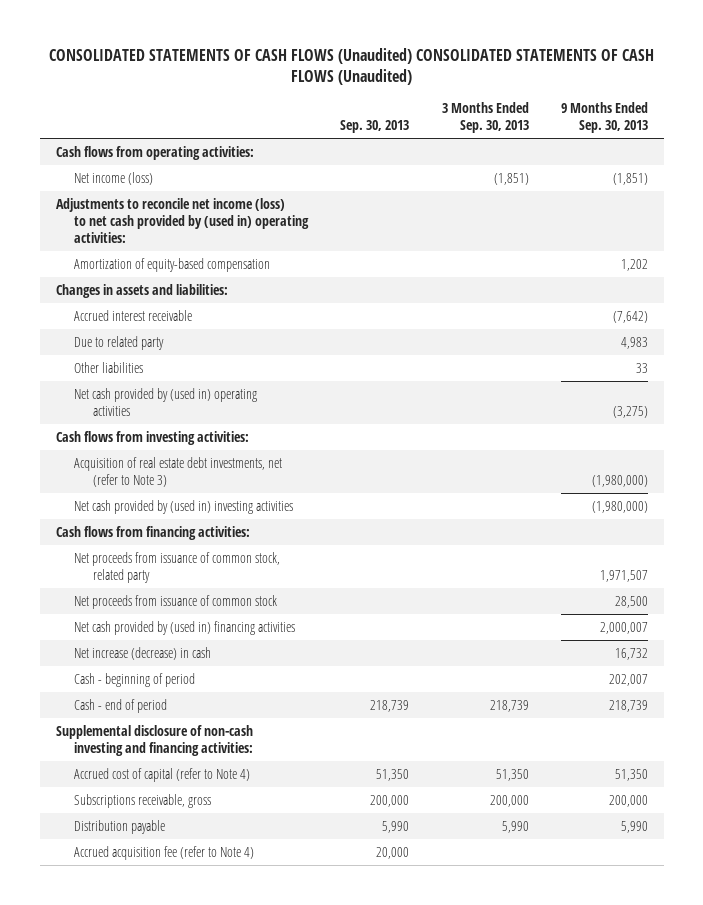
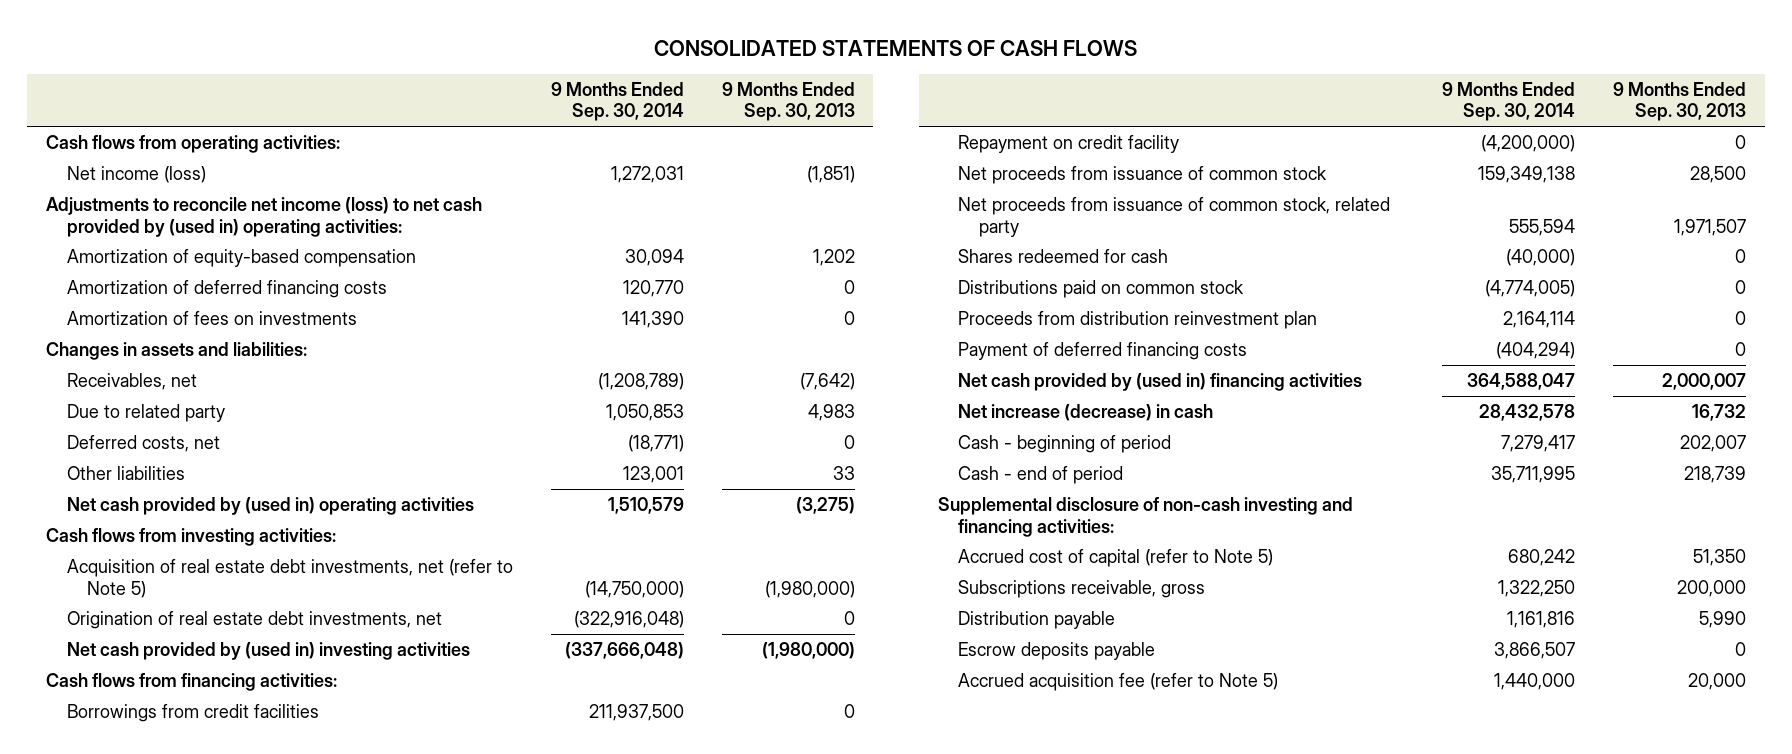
- CONSOLIDATED STATEMENTS OF CASH FLOWS (Unaudited) CONSOLIDATED STATEMENTS OF CASH FLOWS (Unaudited)
+ CONSOLIDATED STATEMENTS OF CASH FLOWS
- | Sep. 30, 2013 | 3 Months Ended Sep. 30, 2013 | 9 Months Ended Sep. 30, 2013
+ | 9 Months Ended Sep. 30, 2014 | 9 Months Ended Sep. 30, 2013
+ Amortization of deferred financing costs | 120,770 | 0
+ Amortization of fees on investments | 141,390 | 0
- Accrued interest receivable | | | (7,642)
+ Receivables, net | (1,208,789) | (7,642)
+ Deferred costs, net | (18,771) | 0
- Acquisition of real estate debt investments, net (refer to Note 3) | | | (1,980,000)
+ Acquisition of real estate debt investments, net (refer to Note 5) | (14,750,000) | (1,980,000)
+ Origination of real estate debt investments, net | (322,916,048) | 0
+ Borrowings from credit facilities | 211,937,500 | 0
+ Repayment on credit facility | (4,200,000) | 0
moved down: Net proceeds from issuance of common stock, related party | 555,594 | 1,971,507
+ Shares redeemed for cash | (40,000) | 0
+ Distributions paid on common stock | (4,774,005) | 0
+ Proceeds from distribution reinvestment plan | 2,164,114 | 0
+ Payment of deferred financing costs | (404,294) | 0
- Accrued cost of capital (refer to Note 4) | 51,350 | 51,350 | 51,350
+ Accrued cost of capital (refer to Note 5) | 680,242 | 51,350
- Accrued acquisition fee (refer to Note 4) | 20,000 | |
+ Escrow deposits payable | 3,866,507 | 0
+ Accrued acquisition fee (refer to Note 5) | 1,440,000 | 20,000

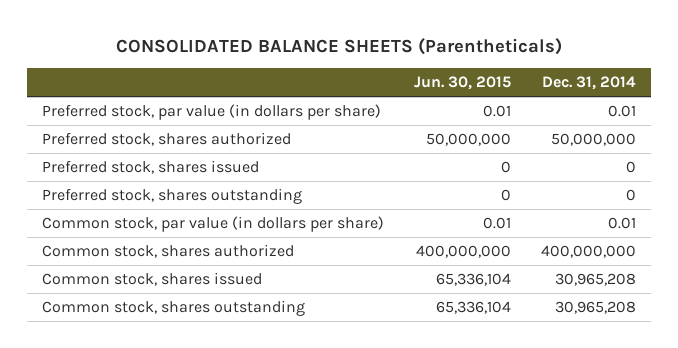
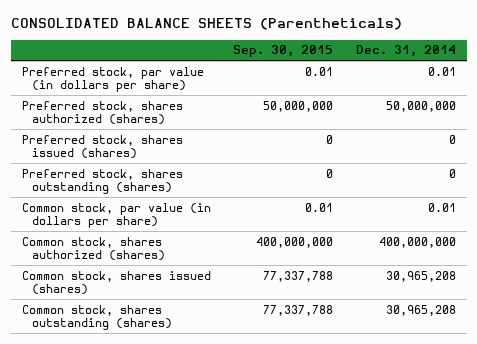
- | Jun. 30, 2015 | Dec. 31, 2014
+ | Sep. 30, 2015 | Dec. 31, 2014
- Preferred stock, shares authorized | 50,000,000 | 50,000,000
- Preferred stock, shares issued | 0 | 0
- Preferred stock, shares outstanding | 0 | 0
+ Preferred stock, shares authorized (shares) | 50,000,000 | 50,000,000
+ Preferred stock, shares issued (shares) | 0 | 0
+ Preferred stock, shares outstanding (shares) | 0 | 0
- Common stock, shares authorized | 400,000,000 | 400,000,000
- Common stock, shares issued | 65,336,104 | 30,965,208
- Common stock, shares outstanding | 65,336,104 | 30,965,208
+ Common stock, shares authorized (shares) | 400,000,000 | 400,000,000
+ Common stock, shares issued (shares) | 77,337,788 | 30,965,208
+ Common stock, shares outstanding (shares) | 77,337,788 | 30,965,208

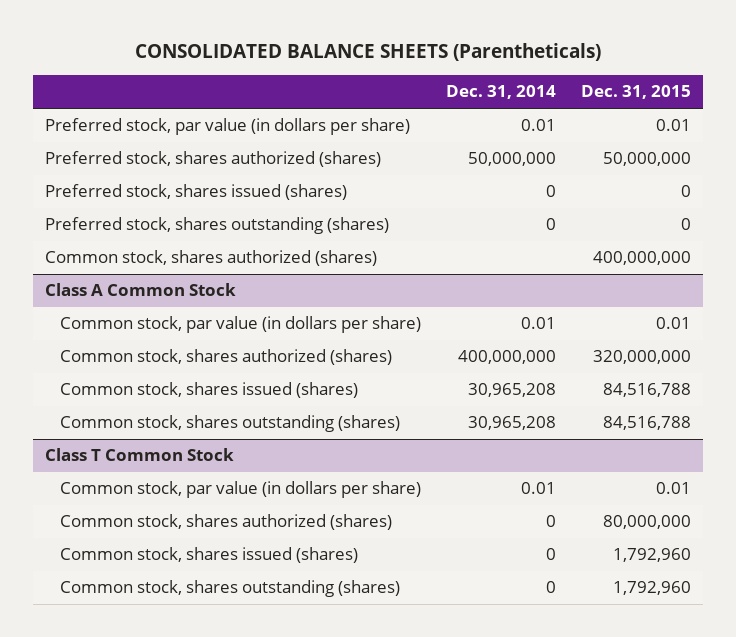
- | Sep. 30, 2015 | Dec. 31, 2014
+ | Dec. 31, 2014 | Dec. 31, 2015
+ Common stock, shares authorized (shares) | | 400,000,000
+ Class A Common Stock
+ Class T Common Stock
+ Common stock, par value (in dollars per share) | 0.01 | 0.01
+ Common stock, shares authorized (shares) | 0 | 80,000,000
+ Common stock, shares issued (shares) | 0 | 1,792,960
+ Common stock, shares outstanding (shares) | 0 | 1,792,960

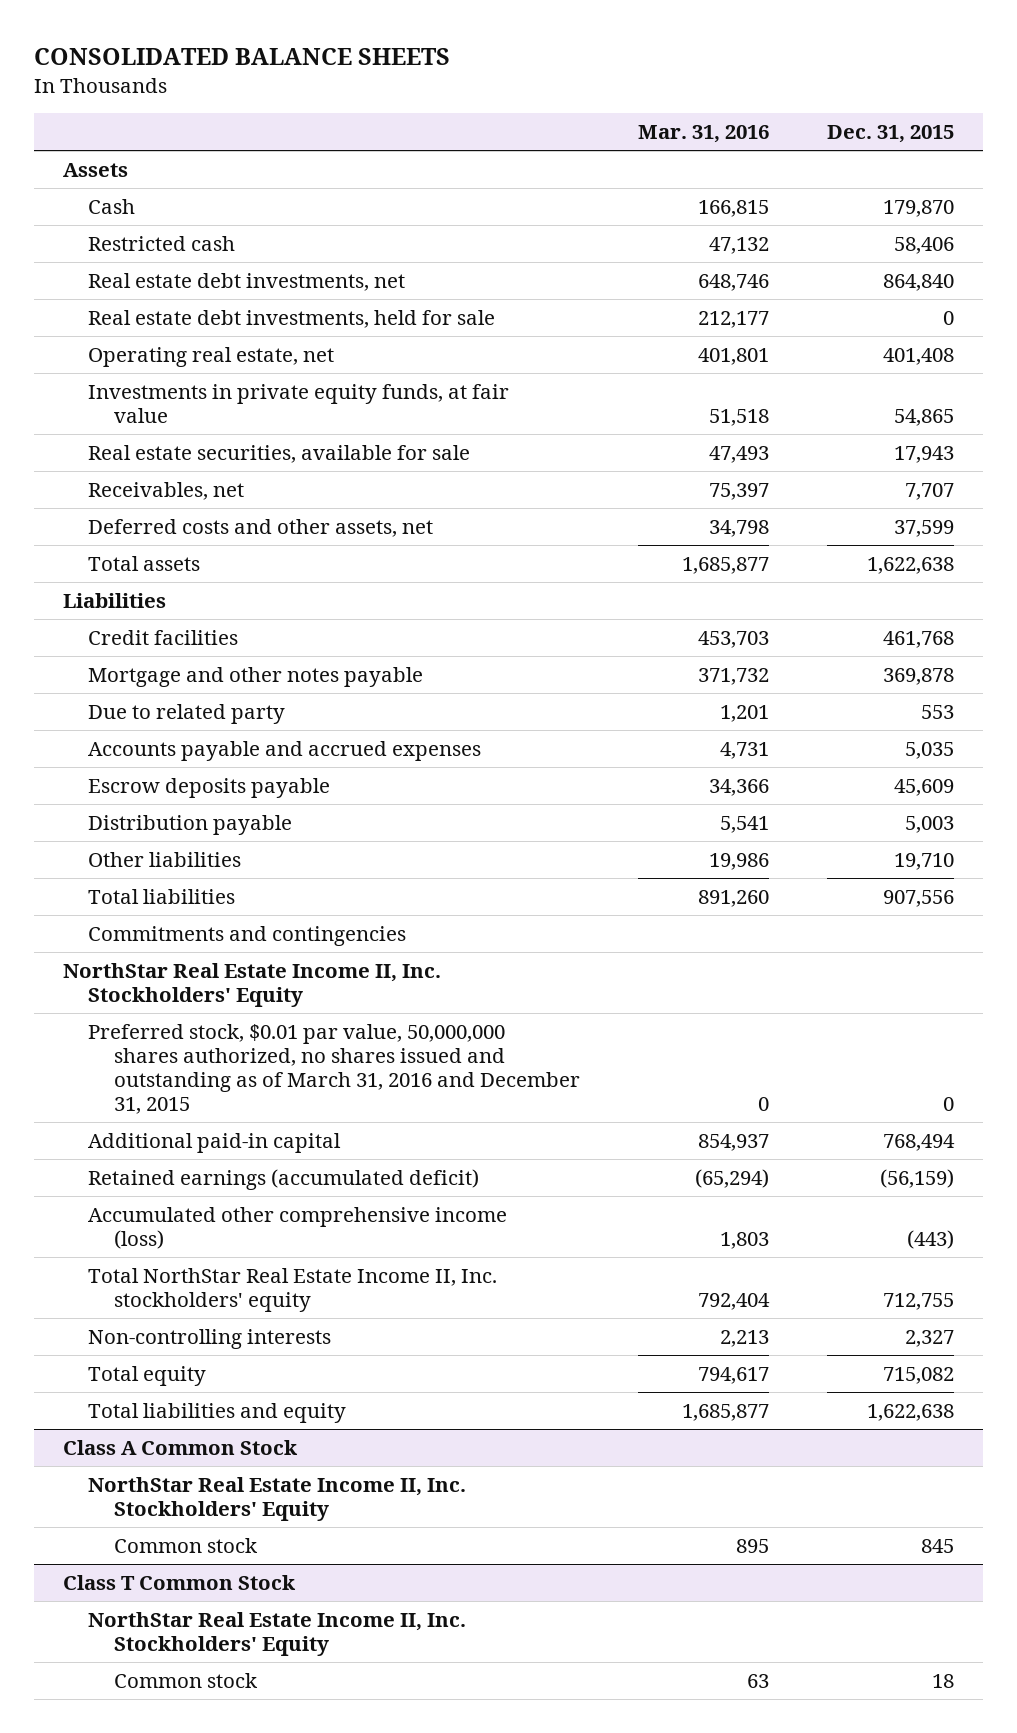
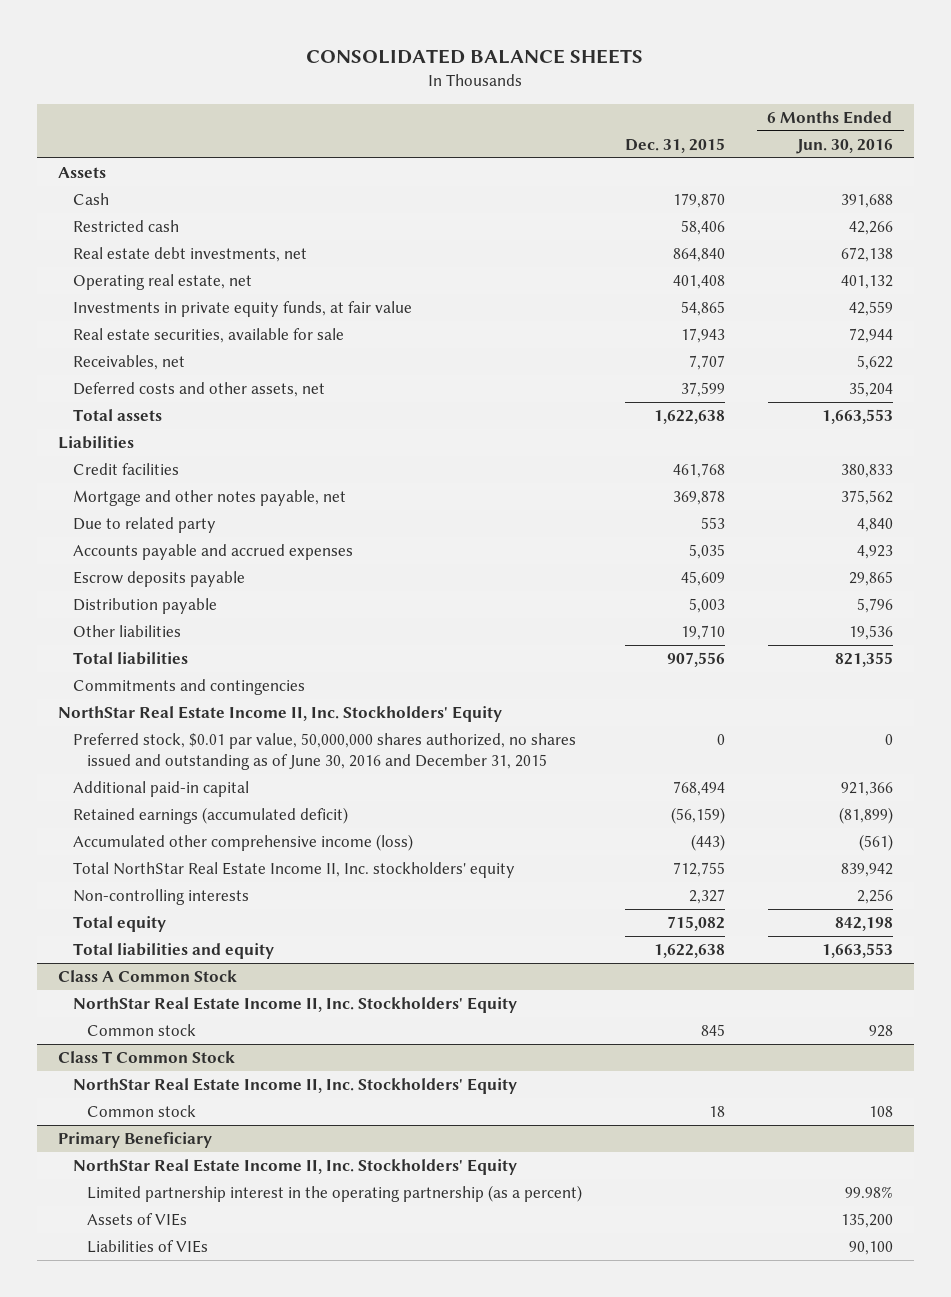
- | Mar. 31, 2016 | Dec. 31, 2015
+ | Dec. 31, 2015 | 6 Months Ended Jun. 30, 2016
- Real estate debt investments, held for sale | 212,177 | 0
- Mortgage and other notes payable | 371,732 | 369,878
+ Mortgage and other notes payable, net | 369,878 | 375,562
- Preferred stock, $0.01 par value, 50,000,000 shares authorized, no shares issued and outstanding as of March 31, 2016 and December 31, 2015 | 0 | 0
+ Preferred stock, $0.01 par value, 50,000,000 shares authorized, no shares issued and outstanding as of June 30, 2016 and December 31, 2015 | 0 | 0
+ Primary Beneficiary
+ NorthStar Real Estate Income II, Inc. Stockholders' Equity
+ Limited partnership interest in the operating partnership (as a percent) | | 99.98%
+ Assets of VIEs | | 135,200
+ Liabilities of VIEs | | 90,100

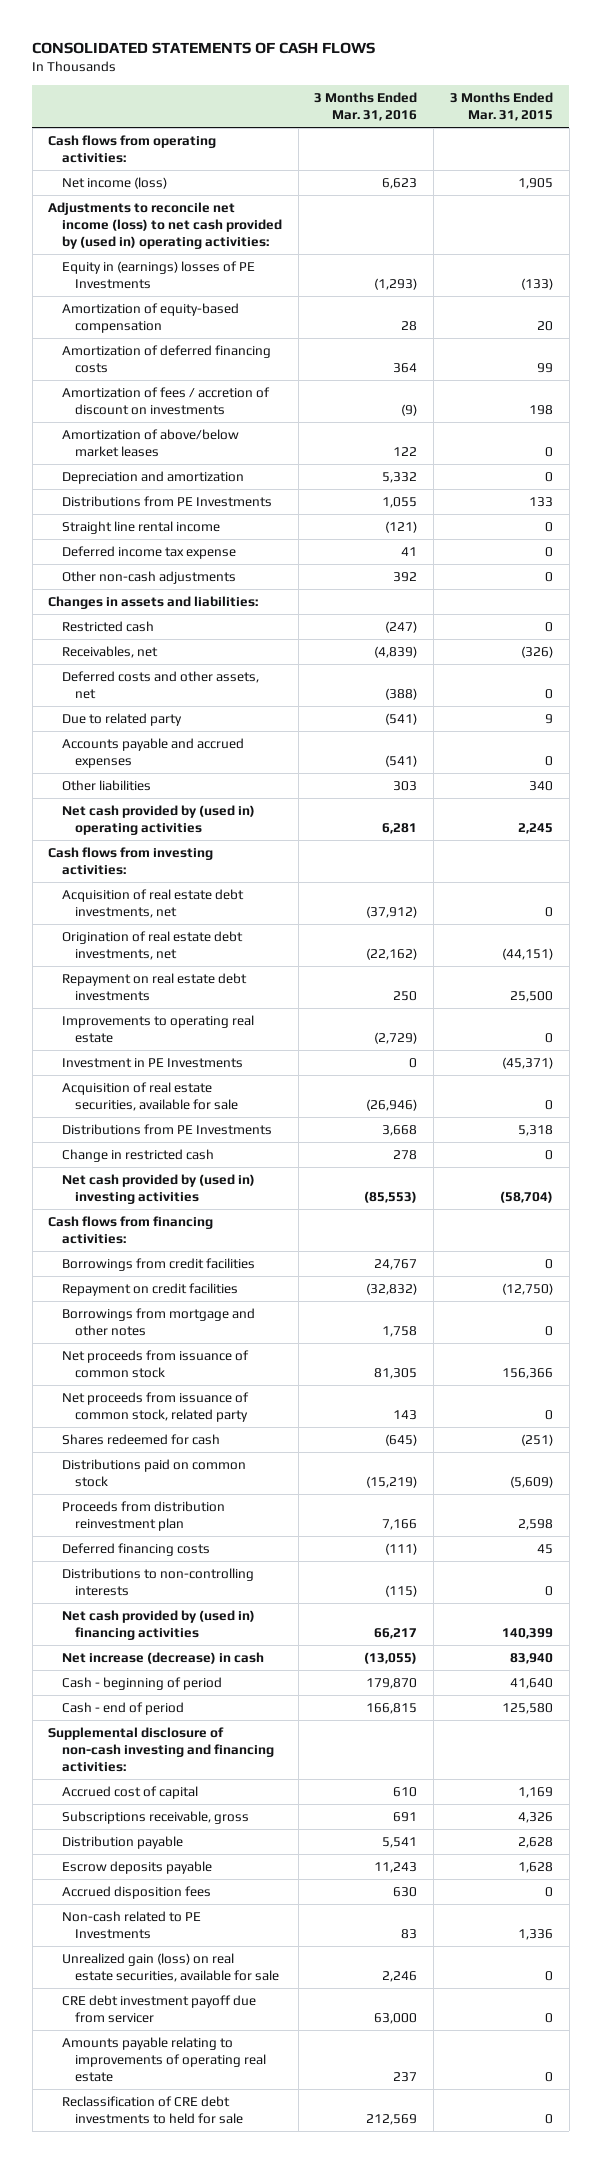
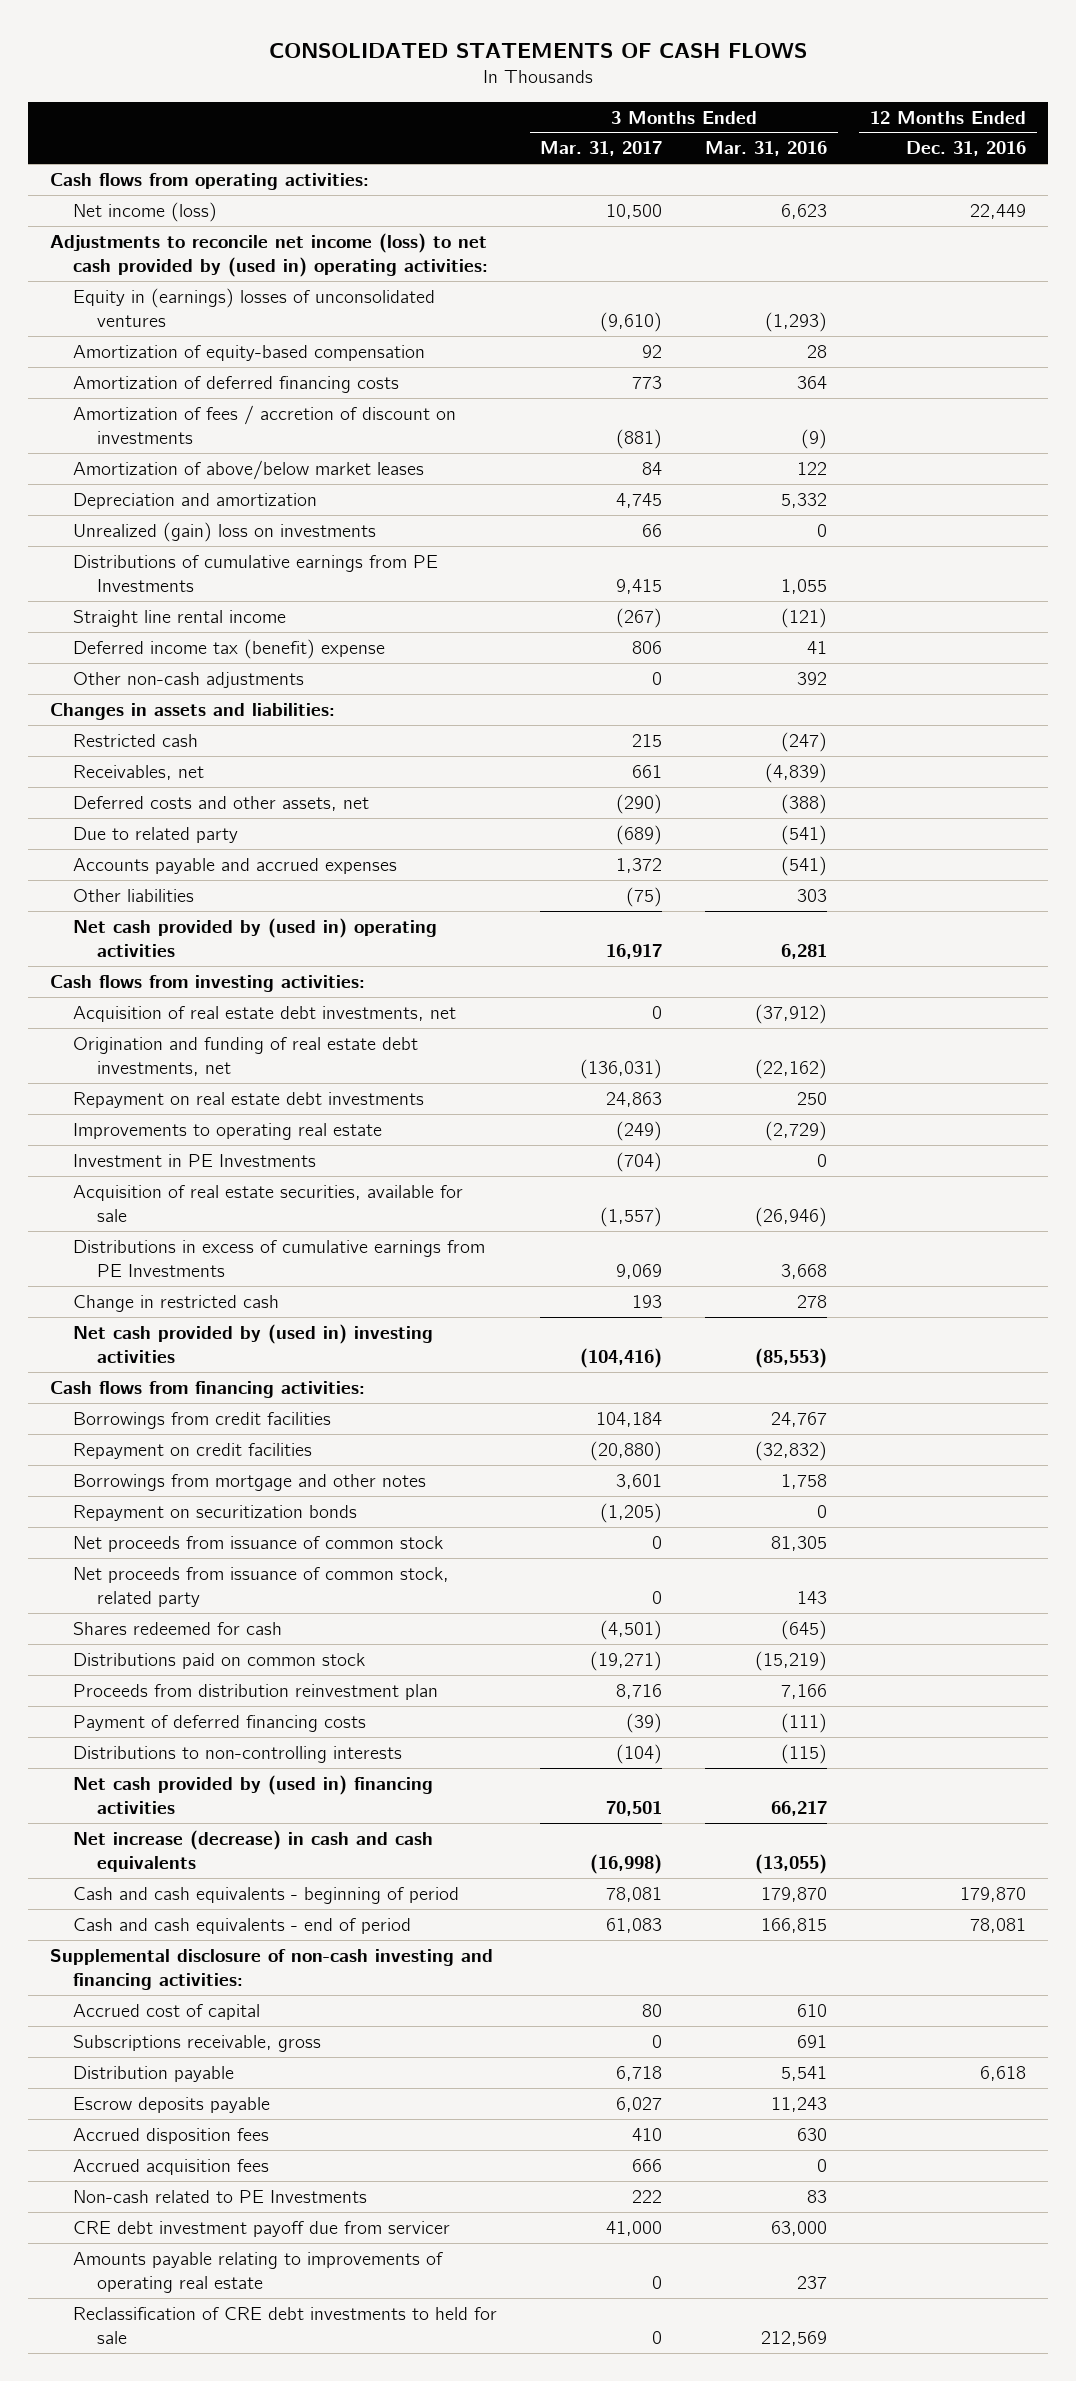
- | 3 Months Ended Mar. 31, 2016 | 3 Months Ended Mar. 31, 2015
+ | 3 Months Ended Mar. 31, 2017 | 3 Months Ended Mar. 31, 2016 | 12 Months Ended Dec. 31, 2016
- Equity in (earnings) losses of PE Investments | (1,293) | (133)
+ Equity in (earnings) losses of unconsolidated ventures | (9,610) | (1,293) |
- Distributions from PE Investments | 1,055 | 133
+ Unrealized (gain) loss on investments | 66 | 0 |
+ Distributions of cumulative earnings from PE Investments | 9,415 | 1,055 |
- Deferred income tax expense | 41 | 0
+ Deferred income tax (benefit) expense | 806 | 41 |
- Origination of real estate debt investments, net | (22,162) | (44,151)
+ Origination and funding of real estate debt investments, net | (136,031) | (22,162) |
- Distributions from PE Investments | 3,668 | 5,318
+ Distributions in excess of cumulative earnings from PE Investments | 9,069 | 3,668 |
+ Repayment on securitization bonds | (1,205) | 0 |
- Deferred financing costs | (111) | 45
+ Payment of deferred financing costs | (39) | (111) |
- Net increase (decrease) in cash | (13,055) | 83,940
- Cash - beginning of period | 179,870 | 41,640
- Cash - end of period | 166,815 | 125,580
+ Net increase (decrease) in cash and cash equivalents | (16,998) | (13,055) |
+ Cash and cash equivalents - beginning of period | 78,081 | 179,870 | 179,870
+ Cash and cash equivalents - end of period | 61,083 | 166,815 | 78,081
+ Accrued acquisition fees | 666 | 0 |
- Unrealized gain (loss) on real estate securities, available for sale | 2,246 | 0

